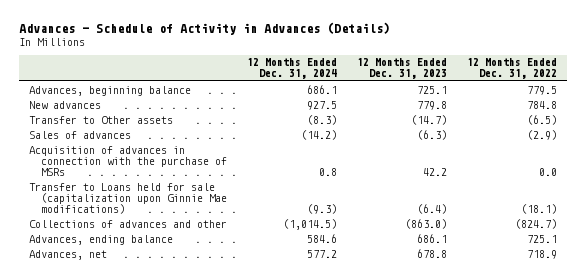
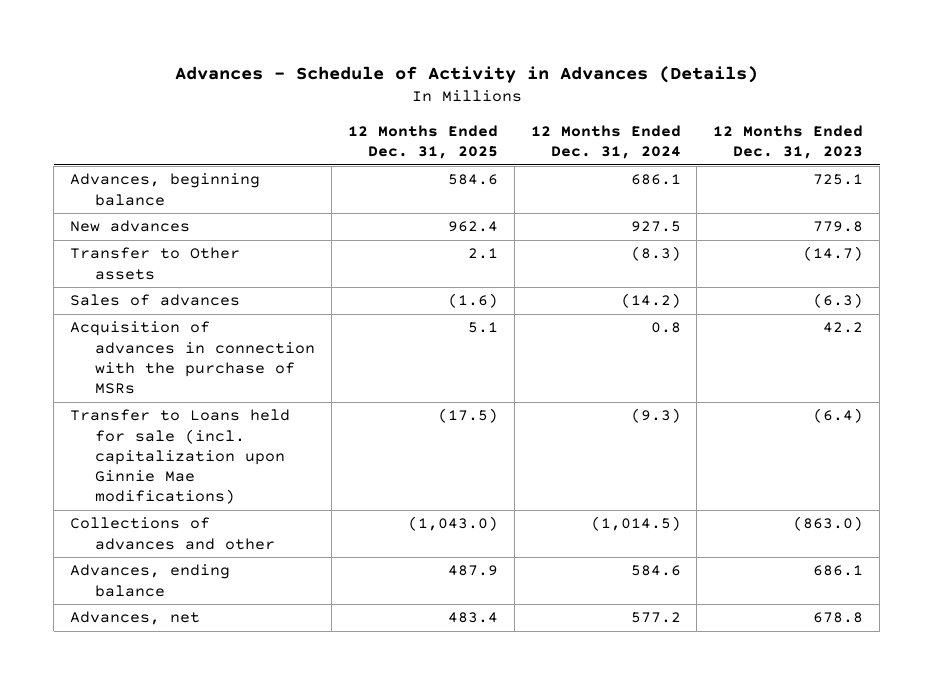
- | 12 Months Ended Dec. 31, 2024 | 12 Months Ended Dec. 31, 2023 | 12 Months Ended Dec. 31, 2022
+ | 12 Months Ended Dec. 31, 2025 | 12 Months Ended Dec. 31, 2024 | 12 Months Ended Dec. 31, 2023
- Transfer to Loans held for sale (capitalization upon Ginnie Mae modifications) | (9.3) | (6.4) | (18.1)
+ Transfer to Loans held for sale (incl. capitalization upon Ginnie Mae modifications) | (17.5) | (9.3) | (6.4)

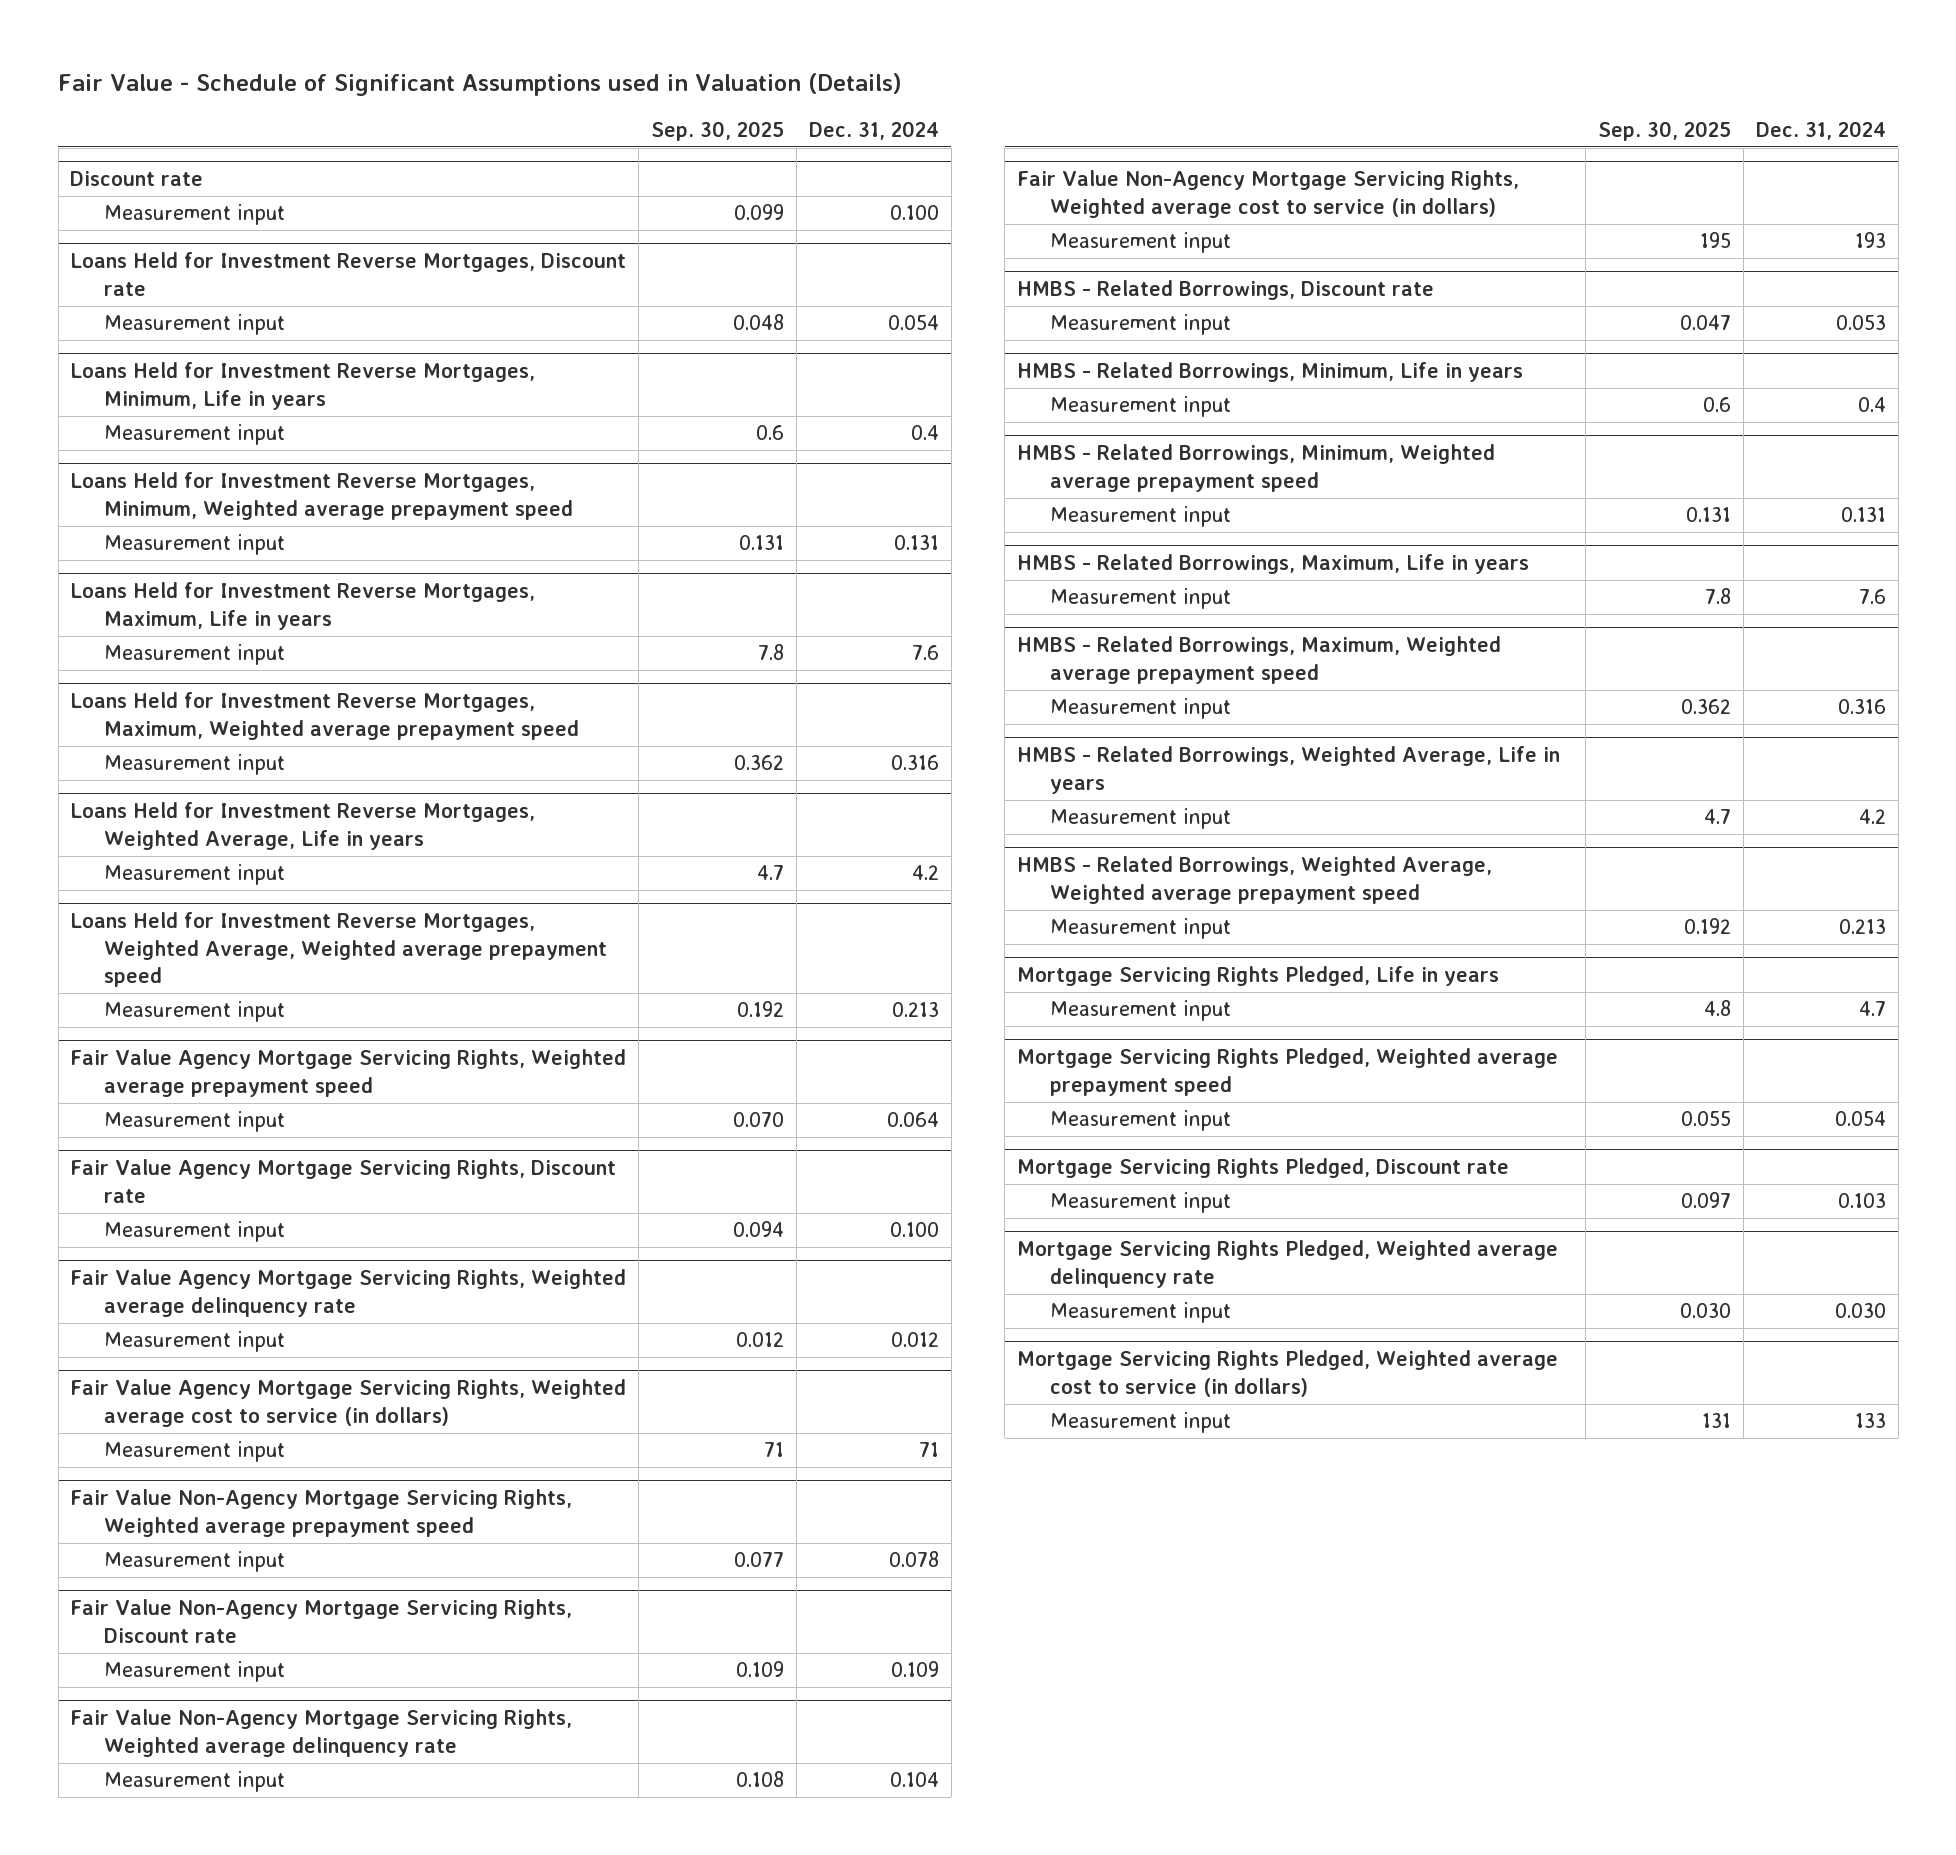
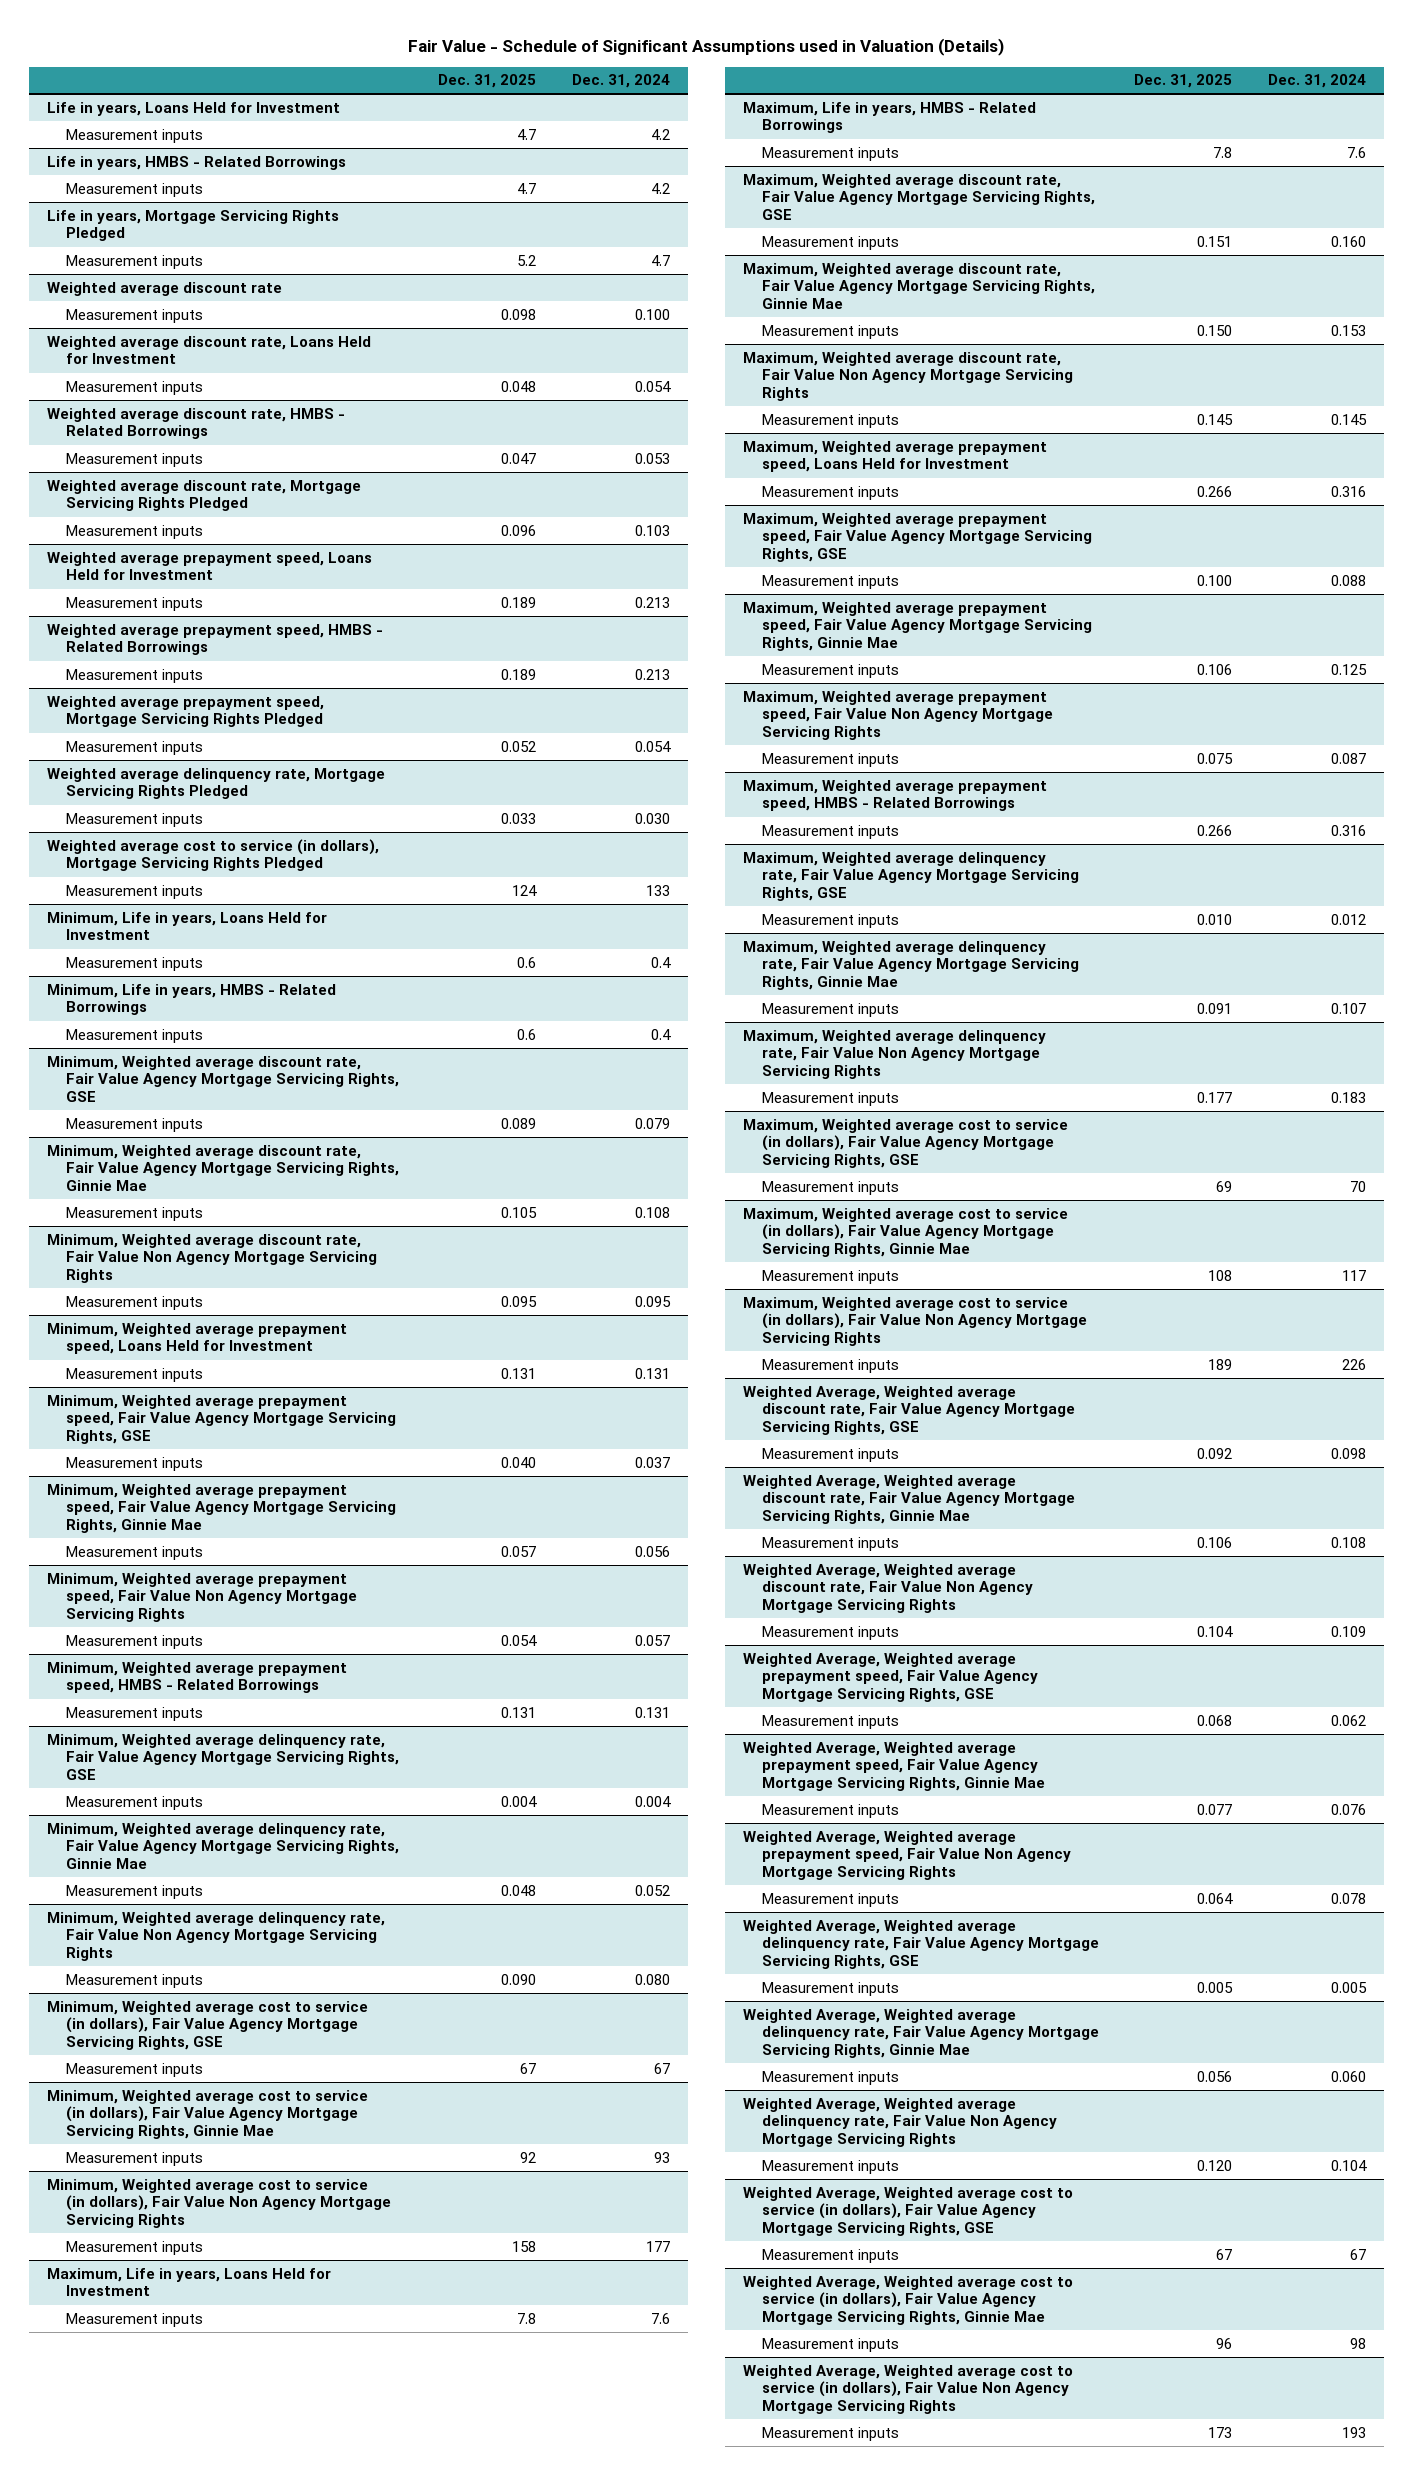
- | Sep. 30, 2025 | Dec. 31, 2024
+ | Dec. 31, 2025 | Dec. 31, 2024
- Discount rate
- Measurement input | 0.099 | 0.100
- Loans Held for Investment Reverse Mortgages, Discount rate
- Measurement input | 0.048 | 0.054
- Loans Held for Investment Reverse Mortgages, Minimum, Life in years
- Measurement input | 0.6 | 0.4
- Loans Held for Investment Reverse Mortgages, Minimum, Weighted average prepayment speed
- Measurement input | 0.131 | 0.131
- Loans Held for Investment Reverse Mortgages, Maximum, Life in years
- Measurement input | 7.8 | 7.6
- Loans Held for Investment Reverse Mortgages, Maximum, Weighted average prepayment speed
- Measurement input | 0.362 | 0.316
- Loans Held for Investment Reverse Mortgages, Weighted Average, Life in years
- Measurement input | 4.7 | 4.2
- Loans Held for Investment Reverse Mortgages, Weighted Average, Weighted average prepayment speed
- Measurement input | 0.192 | 0.213
- Fair Value Agency Mortgage Servicing Rights, Weighted average prepayment speed
- Measurement input | 0.070 | 0.064
- Fair Value Agency Mortgage Servicing Rights, Discount rate
- Measurement input | 0.094 | 0.100
- Fair Value Agency Mortgage Servicing Rights, Weighted average delinquency rate
- Measurement input | 0.012 | 0.012
- Fair Value Agency Mortgage Servicing Rights, Weighted average cost to service (in dollars)
- Measurement input | 71 | 71
- Fair Value Non-Agency Mortgage Servicing Rights, Weighted average prepayment speed
- Measurement input | 0.077 | 0.078
- Fair Value Non-Agency Mortgage Servicing Rights, Discount rate
- Measurement input | 0.109 | 0.109
- Fair Value Non-Agency Mortgage Servicing Rights, Weighted average delinquency rate
- Measurement input | 0.108 | 0.104
- Fair Value Non-Agency Mortgage Servicing Rights, Weighted average cost to service (in dollars)
- Measurement input | 195 | 193
- HMBS - Related Borrowings, Discount rate
- Measurement input | 0.047 | 0.053
- HMBS - Related Borrowings, Minimum, Life in years
- Measurement input | 0.6 | 0.4
- HMBS - Related Borrowings, Minimum, Weighted average prepayment speed
- Measurement input | 0.131 | 0.131
- HMBS - Related Borrowings, Maximum, Life in years
- Measurement input | 7.8 | 7.6
- HMBS - Related Borrowings, Maximum, Weighted average prepayment speed
- Measurement input | 0.362 | 0.316
- HMBS - Related Borrowings, Weighted Average, Life in years
- Measurement input | 4.7 | 4.2
- HMBS - Related Borrowings, Weighted Average, Weighted average prepayment speed
- Measurement input | 0.192 | 0.213
- Mortgage Servicing Rights Pledged, Life in years
- Measurement input | 4.8 | 4.7
- Mortgage Servicing Rights Pledged, Weighted average prepayment speed
- Measurement input | 0.055 | 0.054
- Mortgage Servicing Rights Pledged, Discount rate
- Measurement input | 0.097 | 0.103
- Mortgage Servicing Rights Pledged, Weighted average delinquency rate
- Measurement input | 0.030 | 0.030
- Mortgage Servicing Rights Pledged, Weighted average cost to service (in dollars)
- Measurement input | 131 | 133
+ Life in years, Loans Held for Investment
+ Measurement inputs | 4.7 | 4.2
+ Life in years, HMBS - Related Borrowings
+ Measurement inputs | 4.7 | 4.2
+ Life in years, Mortgage Servicing Rights Pledged
+ Measurement inputs | 5.2 | 4.7
+ Weighted average discount rate
+ Measurement inputs | 0.098 | 0.100
+ Weighted average discount rate, Loans Held for Investment
+ Measurement inputs | 0.048 | 0.054
+ Weighted average discount rate, HMBS - Related Borrowings
+ Measurement inputs | 0.047 | 0.053
+ Weighted average discount rate, Mortgage Servicing Rights Pledged
+ Measurement inputs | 0.096 | 0.103
+ Weighted average prepayment speed, Loans Held for Investment
+ Measurement inputs | 0.189 | 0.213
+ Weighted average prepayment speed, HMBS - Related Borrowings
+ Measurement inputs | 0.189 | 0.213
+ Weighted average prepayment speed, Mortgage Servicing Rights Pledged
+ Measurement inputs | 0.052 | 0.054
+ Weighted average delinquency rate, Mortgage Servicing Rights Pledged
+ Measurement inputs | 0.033 | 0.030
+ Weighted average cost to service (in dollars), Mortgage Servicing Rights Pledged
+ Measurement inputs | 124 | 133
+ Minimum, Life in years, Loans Held for Investment
+ Measurement inputs | 0.6 | 0.4
+ Minimum, Life in years, HMBS - Related Borrowings
+ Measurement inputs | 0.6 | 0.4
+ Minimum, Weighted average discount rate, Fair Value Agency Mortgage Servicing Rights, GSE
+ Measurement inputs | 0.089 | 0.079
+ Minimum, Weighted average discount rate, Fair Value Agency Mortgage Servicing Rights, Ginnie Mae
+ Measurement inputs | 0.105 | 0.108
+ Minimum, Weighted average discount rate, Fair Value Non Agency Mortgage Servicing Rights
+ Measurement inputs | 0.095 | 0.095
+ Minimum, Weighted average prepayment speed, Loans Held for Investment
+ Measurement inputs | 0.131 | 0.131
+ Minimum, Weighted average prepayment speed, Fair Value Agency Mortgage Servicing Rights, GSE
+ Measurement inputs | 0.040 | 0.037
+ Minimum, Weighted average prepayment speed, Fair Value Agency Mortgage Servicing Rights, Ginnie Mae
+ Measurement inputs | 0.057 | 0.056
+ Minimum, Weighted average prepayment speed, Fair Value Non Agency Mortgage Servicing Rights
+ Measurement inputs | 0.054 | 0.057
+ Minimum, Weighted average prepayment speed, HMBS - Related Borrowings
+ Measurement inputs | 0.131 | 0.131
+ Minimum, Weighted average delinquency rate, Fair Value Agency Mortgage Servicing Rights, GSE
+ Measurement inputs | 0.004 | 0.004
+ Minimum, Weighted average delinquency rate, Fair Value Agency Mortgage Servicing Rights, Ginnie Mae
+ Measurement inputs | 0.048 | 0.052
+ Minimum, Weighted average delinquency rate, Fair Value Non Agency Mortgage Servicing Rights
+ Measurement inputs | 0.090 | 0.080
+ Minimum, Weighted average cost to service (in dollars), Fair Value Agency Mortgage Servicing Rights, GSE
+ Measurement inputs | 67 | 67
+ Minimum, Weighted average cost to service (in dollars), Fair Value Agency Mortgage Servicing Rights, Ginnie Mae
+ Measurement inputs | 92 | 93
+ Minimum, Weighted average cost to service (in dollars), Fair Value Non Agency Mortgage Servicing Rights
+ Measurement inputs | 158 | 177
+ Maximum, Life in years, Loans Held for Investment
+ Measurement inputs | 7.8 | 7.6
+ Maximum, Life in years, HMBS - Related Borrowings
+ Measurement inputs | 7.8 | 7.6
+ Maximum, Weighted average discount rate, Fair Value Agency Mortgage Servicing Rights, GSE
+ Measurement inputs | 0.151 | 0.160
+ Maximum, Weighted average discount rate, Fair Value Agency Mortgage Servicing Rights, Ginnie Mae
+ Measurement inputs | 0.150 | 0.153
+ Maximum, Weighted average discount rate, Fair Value Non Agency Mortgage Servicing Rights
+ Measurement inputs | 0.145 | 0.145
+ Maximum, Weighted average prepayment speed, Loans Held for Investment
+ Measurement inputs | 0.266 | 0.316
+ Maximum, Weighted average prepayment speed, Fair Value Agency Mortgage Servicing Rights, GSE
+ Measurement inputs | 0.100 | 0.088
+ Maximum, Weighted average prepayment speed, Fair Value Agency Mortgage Servicing Rights, Ginnie Mae
+ Measurement inputs | 0.106 | 0.125
+ Maximum, Weighted average prepayment speed, Fair Value Non Agency Mortgage Servicing Rights
+ Measurement inputs | 0.075 | 0.087
+ Maximum, Weighted average prepayment speed, HMBS - Related Borrowings
+ Measurement inputs | 0.266 | 0.316
+ Maximum, Weighted average delinquency rate, Fair Value Agency Mortgage Servicing Rights, GSE
+ Measurement inputs | 0.010 | 0.012
+ Maximum, Weighted average delinquency rate, Fair Value Agency Mortgage Servicing Rights, Ginnie Mae
+ Measurement inputs | 0.091 | 0.107
+ Maximum, Weighted average delinquency rate, Fair Value Non Agency Mortgage Servicing Rights
+ Measurement inputs | 0.177 | 0.183
+ Maximum, Weighted average cost to service (in dollars), Fair Value Agency Mortgage Servicing Rights, GSE
+ Measurement inputs | 69 | 70
+ Maximum, Weighted average cost to service (in dollars), Fair Value Agency Mortgage Servicing Rights, Ginnie Mae
+ Measurement inputs | 108 | 117
+ Maximum, Weighted average cost to service (in dollars), Fair Value Non Agency Mortgage Servicing Rights
+ Measurement inputs | 189 | 226
+ Weighted Average, Weighted average discount rate, Fair Value Agency Mortgage Servicing Rights, GSE
+ Measurement inputs | 0.092 | 0.098
+ Weighted Average, Weighted average discount rate, Fair Value Agency Mortgage Servicing Rights, Ginnie Mae
+ Measurement inputs | 0.106 | 0.108
+ Weighted Average, Weighted average discount rate, Fair Value Non Agency Mortgage Servicing Rights
+ Measurement inputs | 0.104 | 0.109
+ Weighted Average, Weighted average prepayment speed, Fair Value Agency Mortgage Servicing Rights, GSE
+ Measurement inputs | 0.068 | 0.062
+ Weighted Average, Weighted average prepayment speed, Fair Value Agency Mortgage Servicing Rights, Ginnie Mae
+ Measurement inputs | 0.077 | 0.076
+ Weighted Average, Weighted average prepayment speed, Fair Value Non Agency Mortgage Servicing Rights
+ Measurement inputs | 0.064 | 0.078
+ Weighted Average, Weighted average delinquency rate, Fair Value Agency Mortgage Servicing Rights, GSE
+ Measurement inputs | 0.005 | 0.005
+ Weighted Average, Weighted average delinquency rate, Fair Value Agency Mortgage Servicing Rights, Ginnie Mae
+ Measurement inputs | 0.056 | 0.060
+ Weighted Average, Weighted average delinquency rate, Fair Value Non Agency Mortgage Servicing Rights
+ Measurement inputs | 0.120 | 0.104
+ Weighted Average, Weighted average cost to service (in dollars), Fair Value Agency Mortgage Servicing Rights, GSE
+ Measurement inputs | 67 | 67
+ Weighted Average, Weighted average cost to service (in dollars), Fair Value Agency Mortgage Servicing Rights, Ginnie Mae
+ Measurement inputs | 96 | 98
+ Weighted Average, Weighted average cost to service (in dollars), Fair Value Non Agency Mortgage Servicing Rights
+ Measurement inputs | 173 | 193

